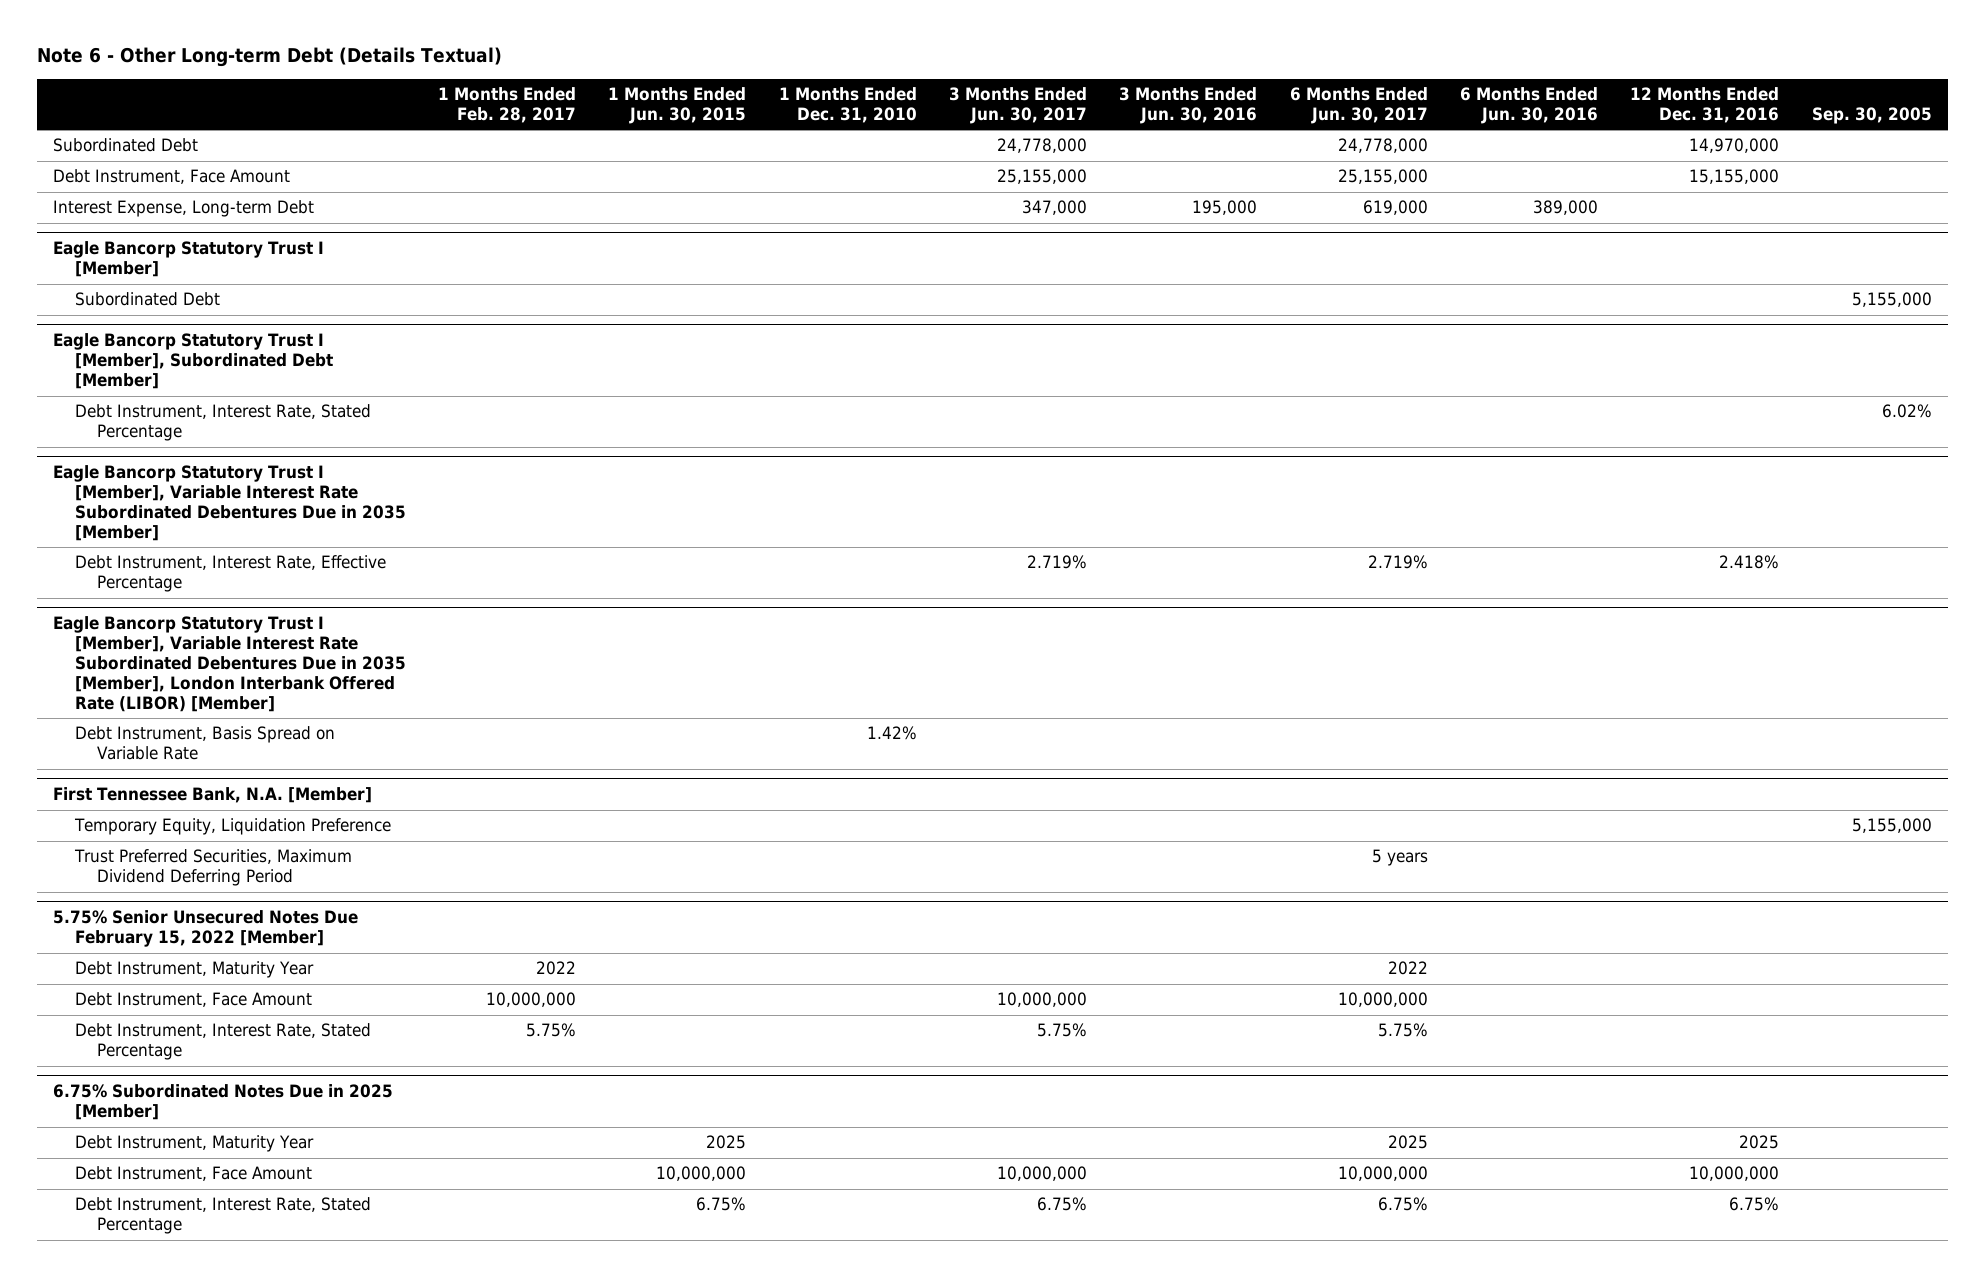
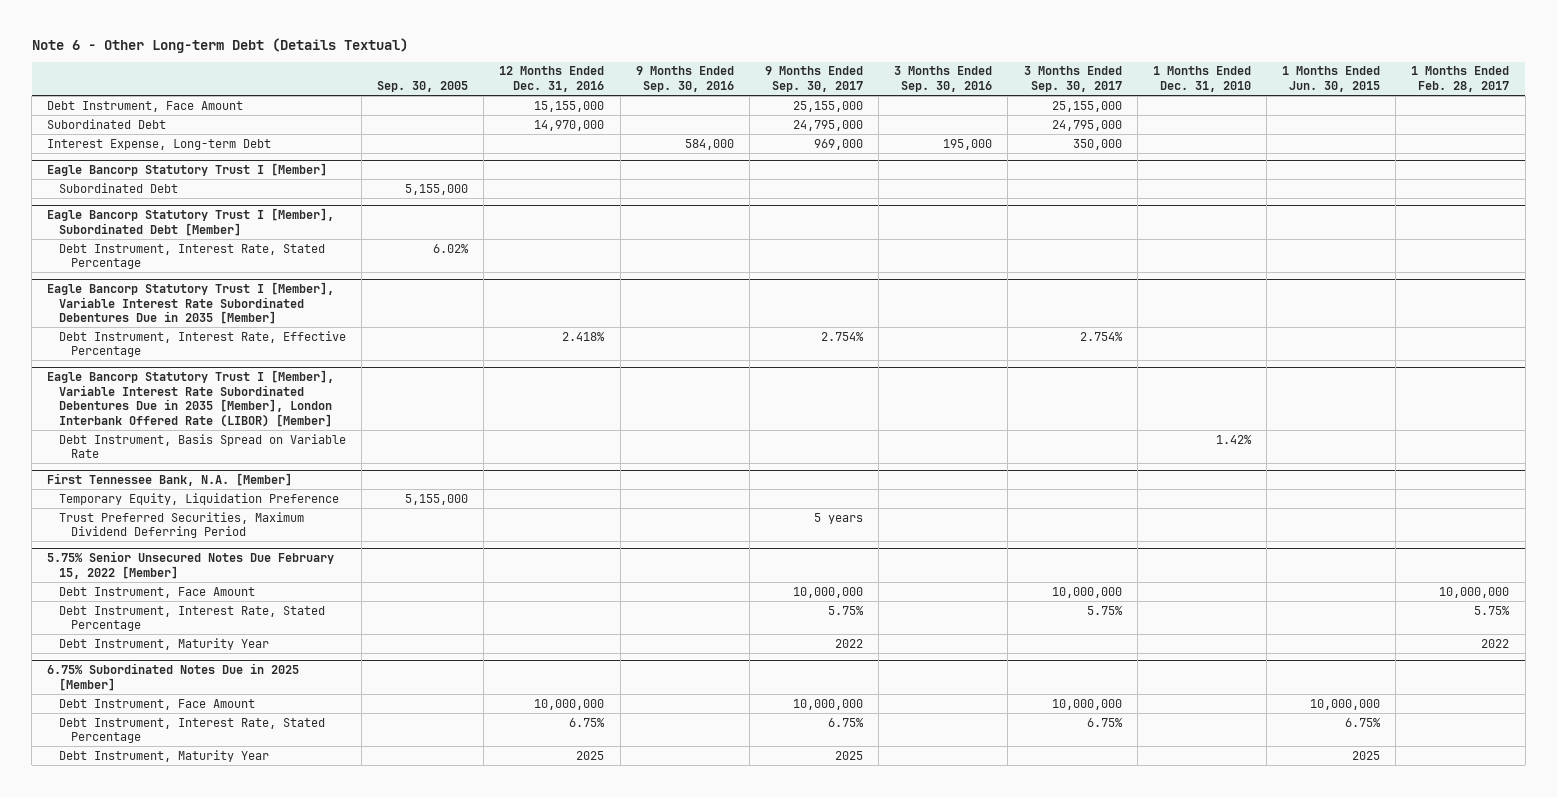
- | 1 Months Ended Feb. 28, 2017 | 1 Months Ended Jun. 30, 2015 | 1 Months Ended Dec. 31, 2010 | 3 Months Ended Jun. 30, 2017 | 3 Months Ended Jun. 30, 2016 | 6 Months Ended Jun. 30, 2017 | 6 Months Ended Jun. 30, 2016 | 12 Months Ended Dec. 31, 2016 | Sep. 30, 2005
+ | Sep. 30, 2005 | 12 Months Ended Dec. 31, 2016 | 9 Months Ended Sep. 30, 2016 | 9 Months Ended Sep. 30, 2017 | 3 Months Ended Sep. 30, 2016 | 3 Months Ended Sep. 30, 2017 | 1 Months Ended Dec. 31, 2010 | 1 Months Ended Jun. 30, 2015 | 1 Months Ended Feb. 28, 2017
moved down: Subordinated Debt | | 14,970,000 | | 24,795,000 | | 24,795,000 | | |
@ 5.75% Senior Unsecured Notes Due February 15, 2022 [Member]
moved down: Debt Instrument, Maturity Year | | | | 2022 | | | | | 2022
@ 6.75% Subordinated Notes Due in 2025 [Member]
moved down: Debt Instrument, Maturity Year | | 2025 | | 2025 | | | | 2025 |

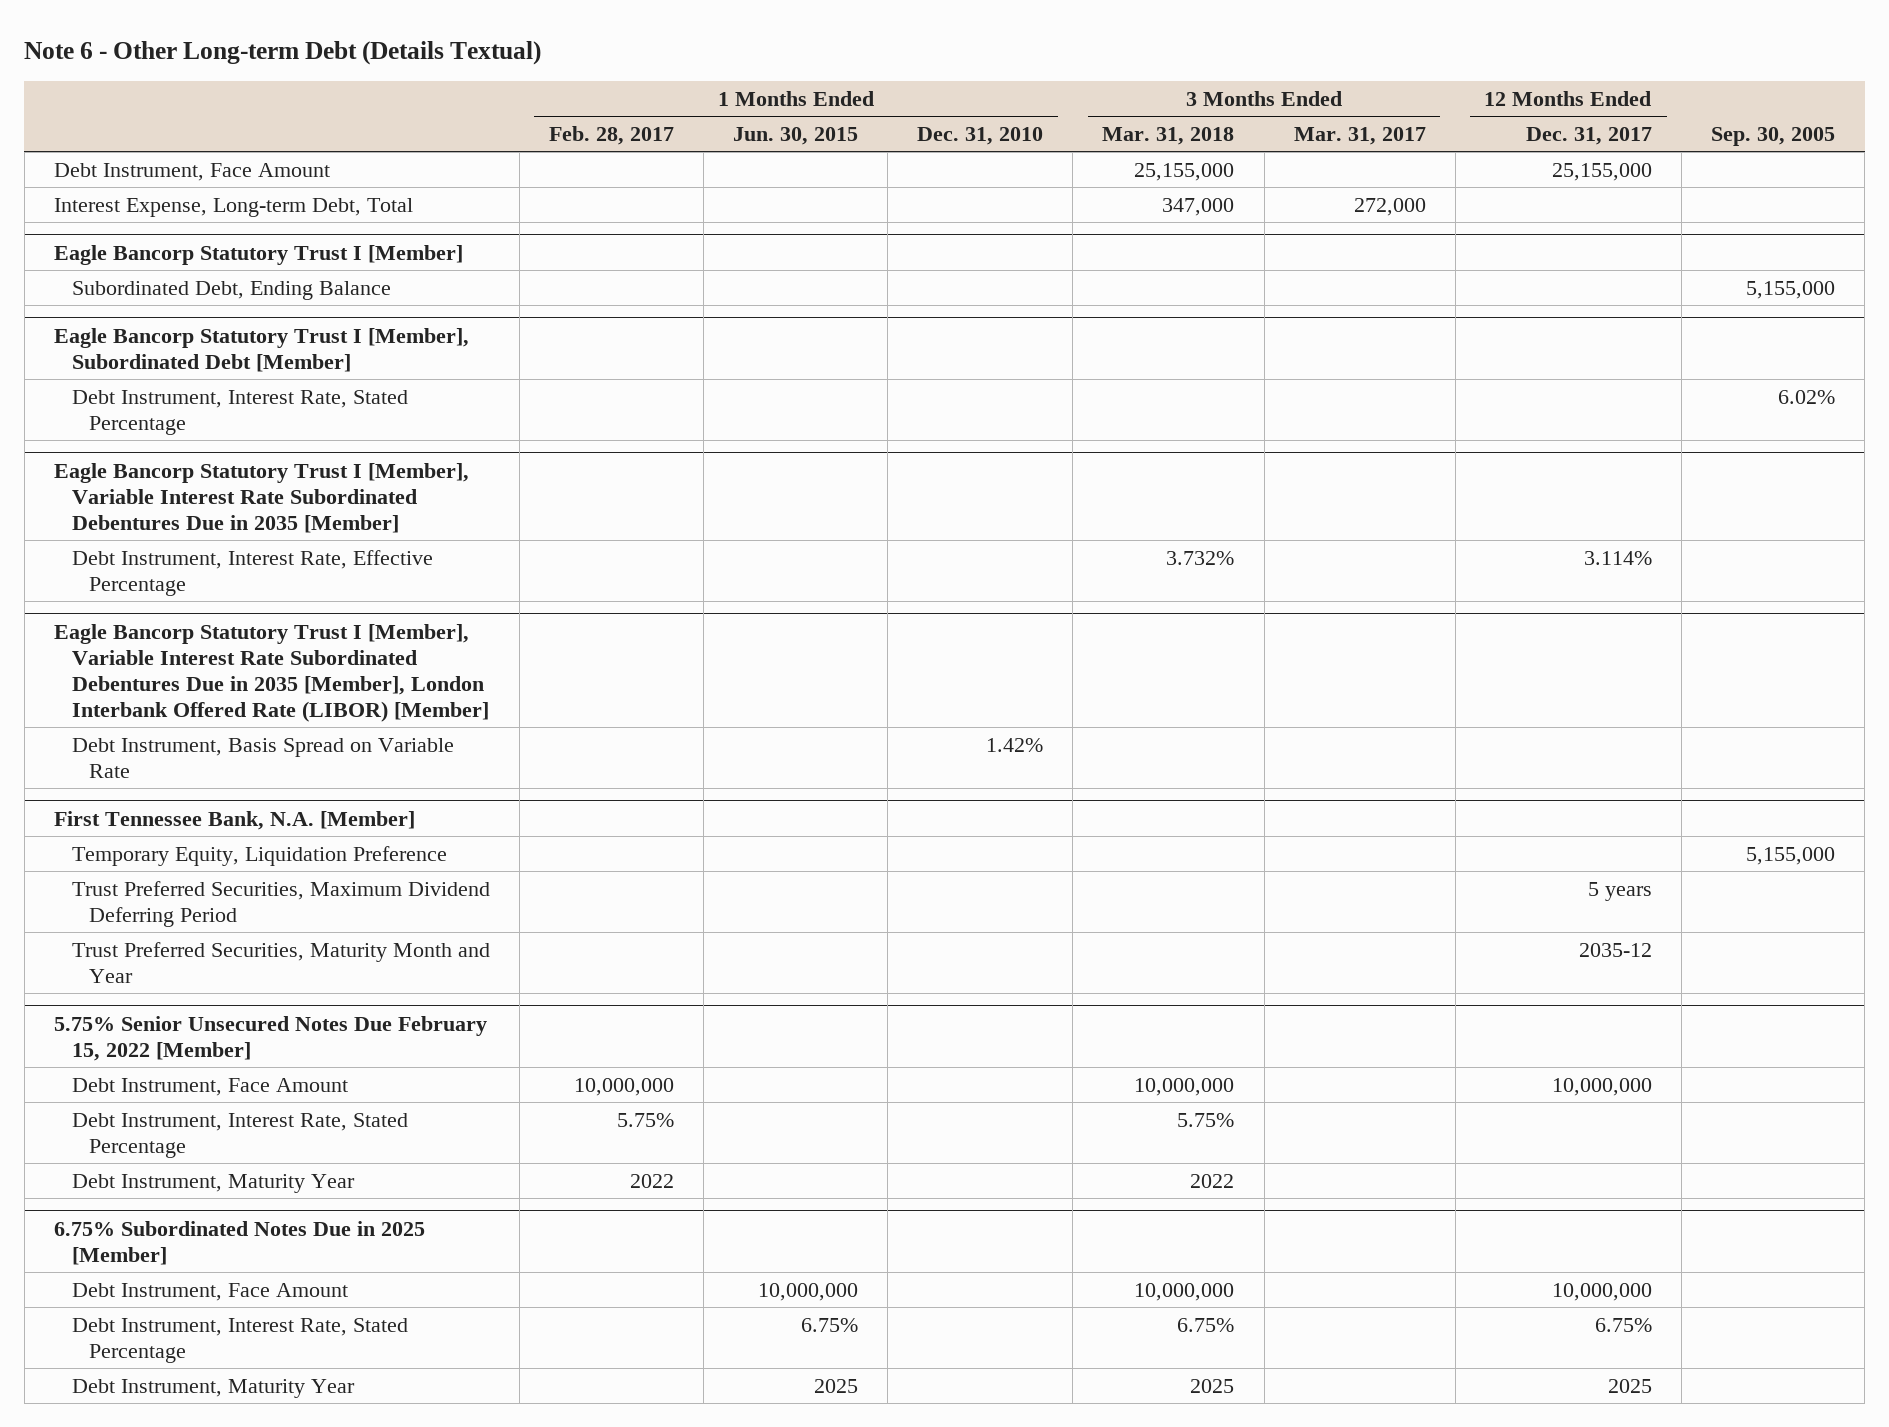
- | Sep. 30, 2005 | 12 Months Ended Dec. 31, 2016 | 9 Months Ended Sep. 30, 2016 | 9 Months Ended Sep. 30, 2017 | 3 Months Ended Sep. 30, 2016 | 3 Months Ended Sep. 30, 2017 | 1 Months Ended Dec. 31, 2010 | 1 Months Ended Jun. 30, 2015 | 1 Months Ended Feb. 28, 2017
+ | 1 Months Ended Feb. 28, 2017 | 1 Months Ended Jun. 30, 2015 | 1 Months Ended Dec. 31, 2010 | 3 Months Ended Mar. 31, 2018 | 3 Months Ended Mar. 31, 2017 | 12 Months Ended Dec. 31, 2017 | Sep. 30, 2005
- Subordinated Debt | | 14,970,000 | | 24,795,000 | | 24,795,000 | | |
- Interest Expense, Long-term Debt | | | 584,000 | 969,000 | 195,000 | 350,000 | | |
+ Interest Expense, Long-term Debt, Total | | | | 347,000 | 272,000 | |
@ Eagle Bancorp Statutory Trust I [Member]
- Subordinated Debt | 5,155,000 | | | | | | | |
+ Subordinated Debt, Ending Balance | | | | | | | 5,155,000
@ First Tennessee Bank, N.A. [Member]
+ Trust Preferred Securities, Maturity Month and Year | | | | | | 2035-12 |

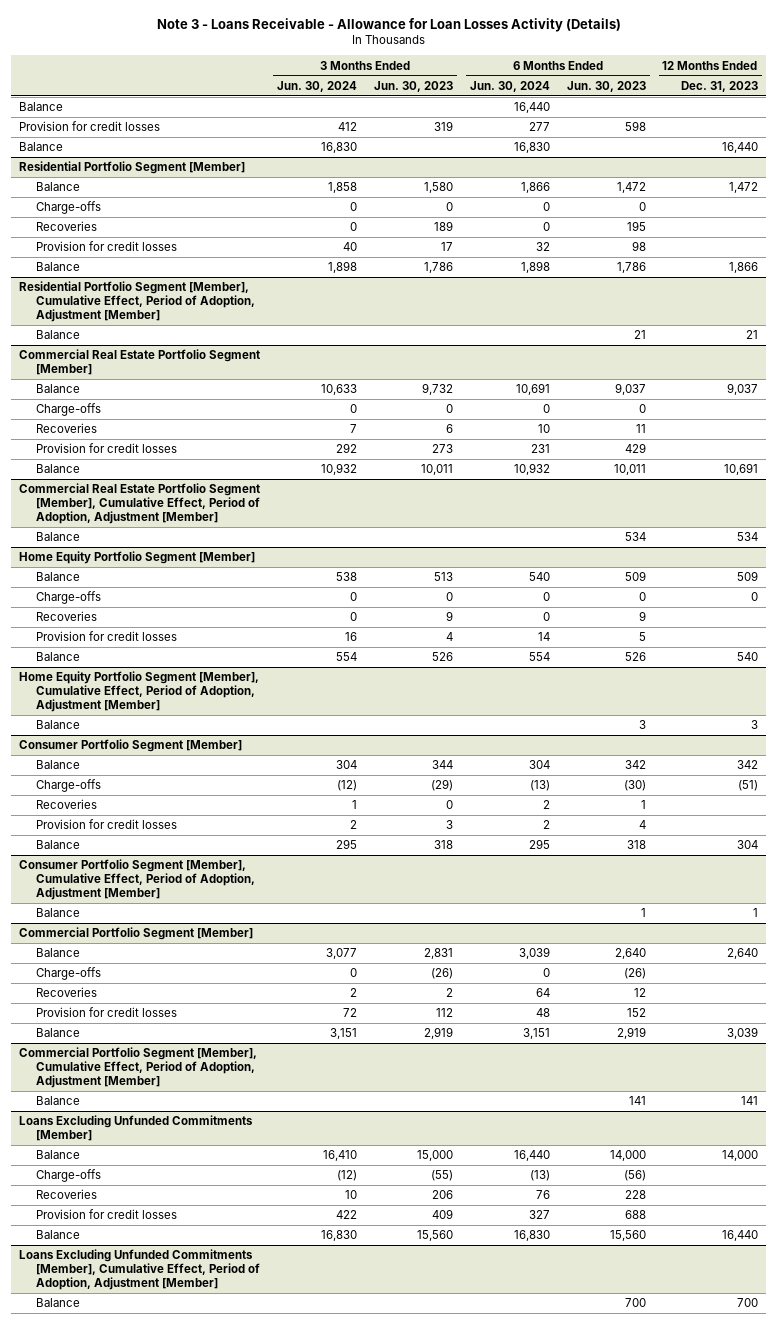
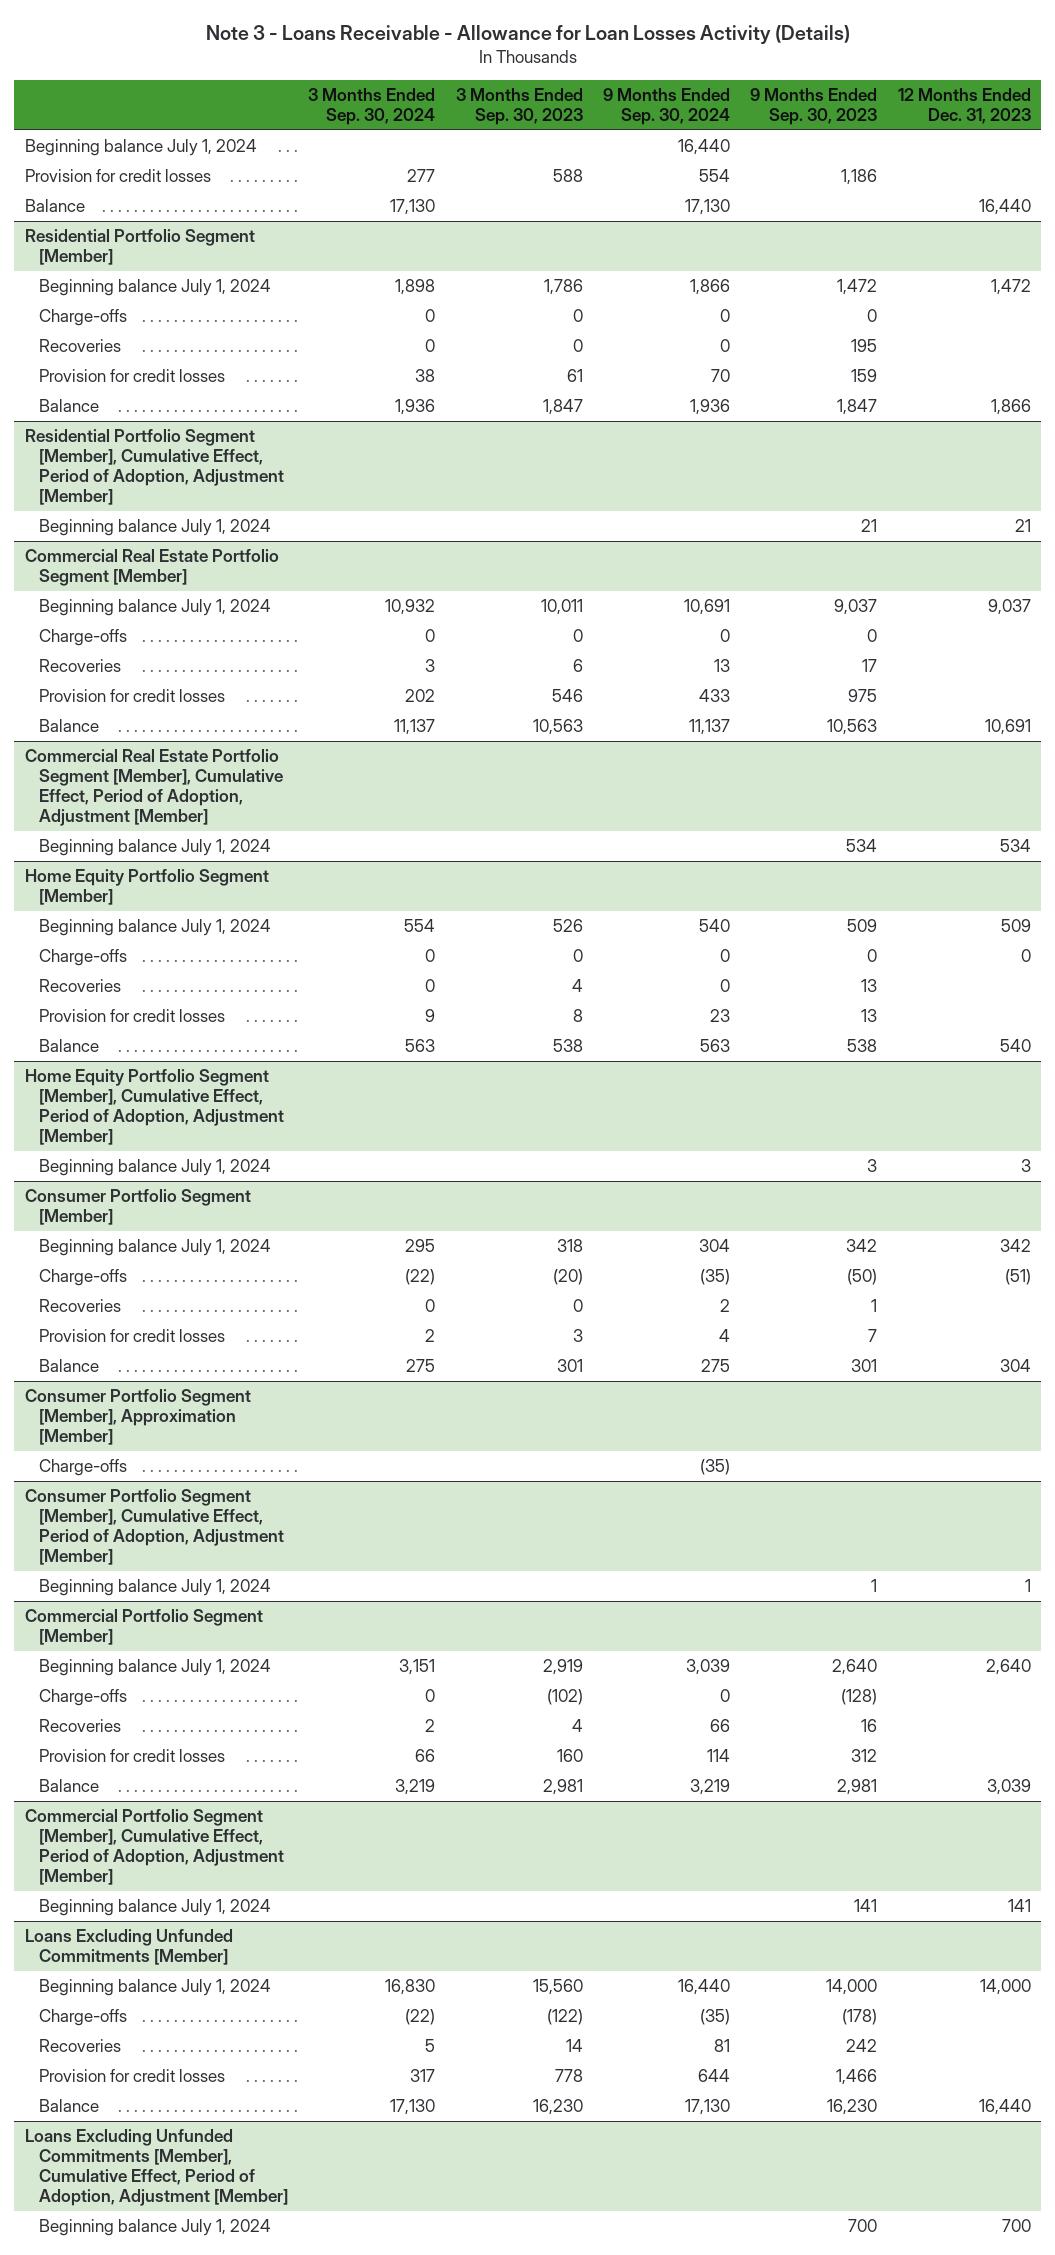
- | 3 Months Ended Jun. 30, 2024 | 3 Months Ended Jun. 30, 2023 | 6 Months Ended Jun. 30, 2024 | 6 Months Ended Jun. 30, 2023 | 12 Months Ended Dec. 31, 2023
+ | 3 Months Ended Sep. 30, 2024 | 3 Months Ended Sep. 30, 2023 | 9 Months Ended Sep. 30, 2024 | 9 Months Ended Sep. 30, 2023 | 12 Months Ended Dec. 31, 2023
- Balance | | | 16,440 | |
+ Beginning balance July 1, 2024 | | | 16,440 | |
@ Residential Portfolio Segment [Member]
- Balance | 1,858 | 1,580 | 1,866 | 1,472 | 1,472
+ Beginning balance July 1, 2024 | 1,898 | 1,786 | 1,866 | 1,472 | 1,472
@ Residential Portfolio Segment [Member], Cumulative Effect, Period of Adoption, Adjustment [Member]
- Balance | | | | 21 | 21
+ Beginning balance July 1, 2024 | | | | 21 | 21
@ Commercial Real Estate Portfolio Segment [Member]
- Balance | 10,633 | 9,732 | 10,691 | 9,037 | 9,037
+ Beginning balance July 1, 2024 | 10,932 | 10,011 | 10,691 | 9,037 | 9,037
@ Commercial Real Estate Portfolio Segment [Member], Cumulative Effect, Period of Adoption, Adjustment [Member]
- Balance | | | | 534 | 534
+ Beginning balance July 1, 2024 | | | | 534 | 534
@ Home Equity Portfolio Segment [Member]
- Balance | 538 | 513 | 540 | 509 | 509
+ Beginning balance July 1, 2024 | 554 | 526 | 540 | 509 | 509
@ Home Equity Portfolio Segment [Member], Cumulative Effect, Period of Adoption, Adjustment [Member]
- Balance | | | | 3 | 3
+ Beginning balance July 1, 2024 | | | | 3 | 3
@ Consumer Portfolio Segment [Member]
- Balance | 304 | 344 | 304 | 342 | 342
+ Beginning balance July 1, 2024 | 295 | 318 | 304 | 342 | 342
+ Consumer Portfolio Segment [Member], Approximation [Member]
+ Charge-offs | | | (35) | |
@ Consumer Portfolio Segment [Member], Cumulative Effect, Period of Adoption, Adjustment [Member]
- Balance | | | | 1 | 1
+ Beginning balance July 1, 2024 | | | | 1 | 1
@ Commercial Portfolio Segment [Member]
- Balance | 3,077 | 2,831 | 3,039 | 2,640 | 2,640
+ Beginning balance July 1, 2024 | 3,151 | 2,919 | 3,039 | 2,640 | 2,640
@ Commercial Portfolio Segment [Member], Cumulative Effect, Period of Adoption, Adjustment [Member]
- Balance | | | | 141 | 141
+ Beginning balance July 1, 2024 | | | | 141 | 141
@ Loans Excluding Unfunded Commitments [Member]
- Balance | 16,410 | 15,000 | 16,440 | 14,000 | 14,000
+ Beginning balance July 1, 2024 | 16,830 | 15,560 | 16,440 | 14,000 | 14,000
@ Loans Excluding Unfunded Commitments [Member], Cumulative Effect, Period of Adoption, Adjustment [Member]
- Balance | | | | 700 | 700
+ Beginning balance July 1, 2024 | | | | 700 | 700

